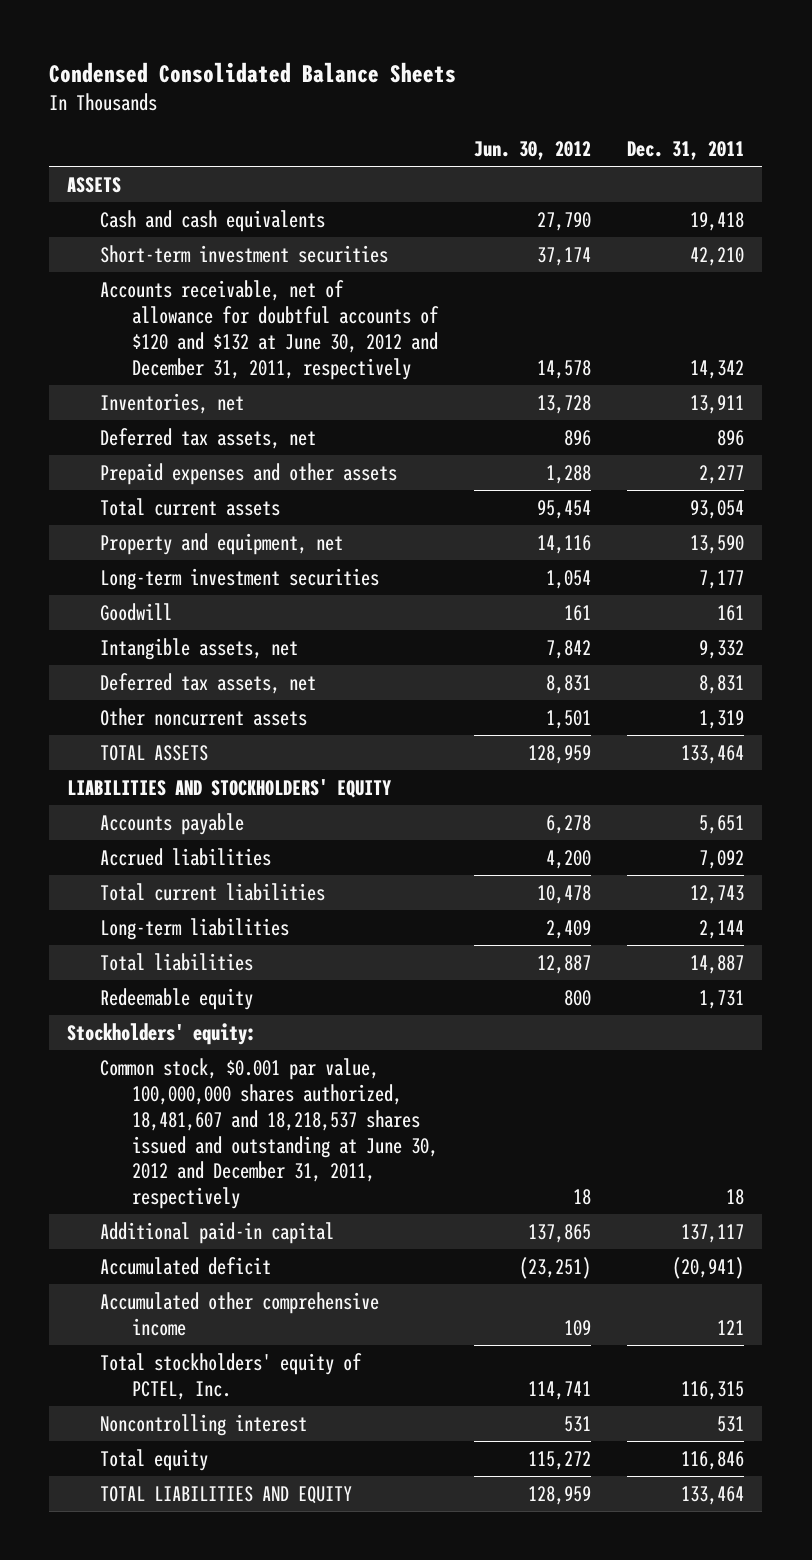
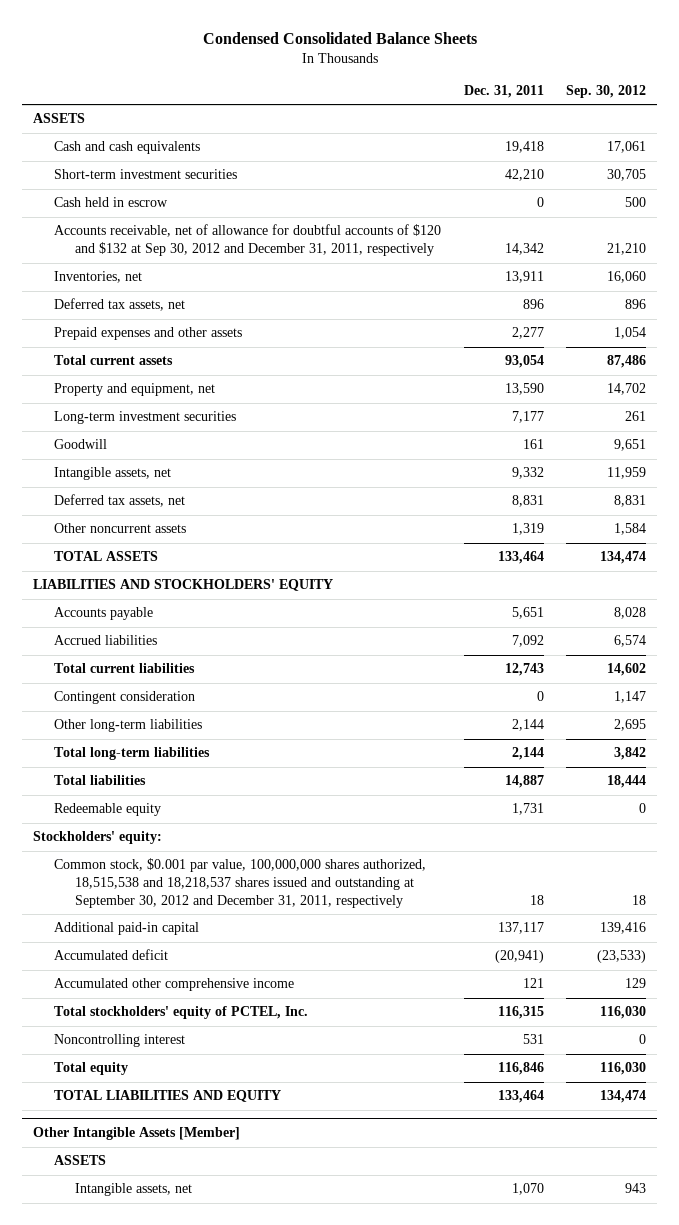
- | Jun. 30, 2012 | Dec. 31, 2011
+ | Dec. 31, 2011 | Sep. 30, 2012
- Accounts receivable, net of allowance for doubtful accounts of $120 and $132 at June 30, 2012 and December 31, 2011, respectively | 14,578 | 14,342
+ Cash held in escrow | 0 | 500
+ Accounts receivable, net of allowance for doubtful accounts of $120 and $132 at Sep 30, 2012 and December 31, 2011, respectively | 14,342 | 21,210
- Long-term liabilities | 2,409 | 2,144
+ Contingent consideration | 0 | 1,147
+ Other long-term liabilities | 2,144 | 2,695
+ Total long-term liabilities | 2,144 | 3,842
- Common stock, $0.001 par value, 100,000,000 shares authorized, 18,481,607 and 18,218,537 shares issued and outstanding at June 30, 2012 and December 31, 2011, respectively | 18 | 18
+ Common stock, $0.001 par value, 100,000,000 shares authorized, 18,515,538 and 18,218,537 shares issued and outstanding at September 30, 2012 and December 31, 2011, respectively | 18 | 18
+ Other Intangible Assets [Member]
+ ASSETS
+ Intangible assets, net | 1,070 | 943

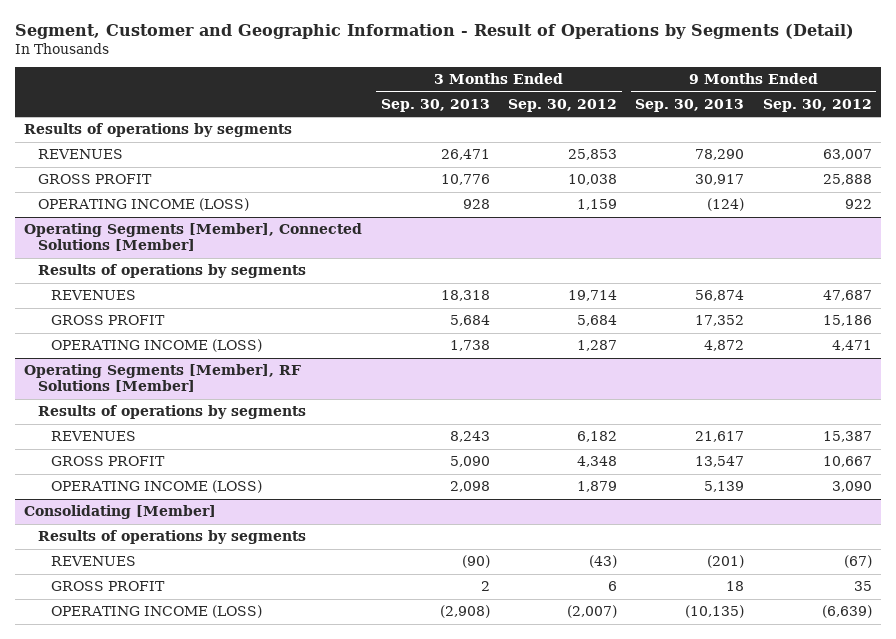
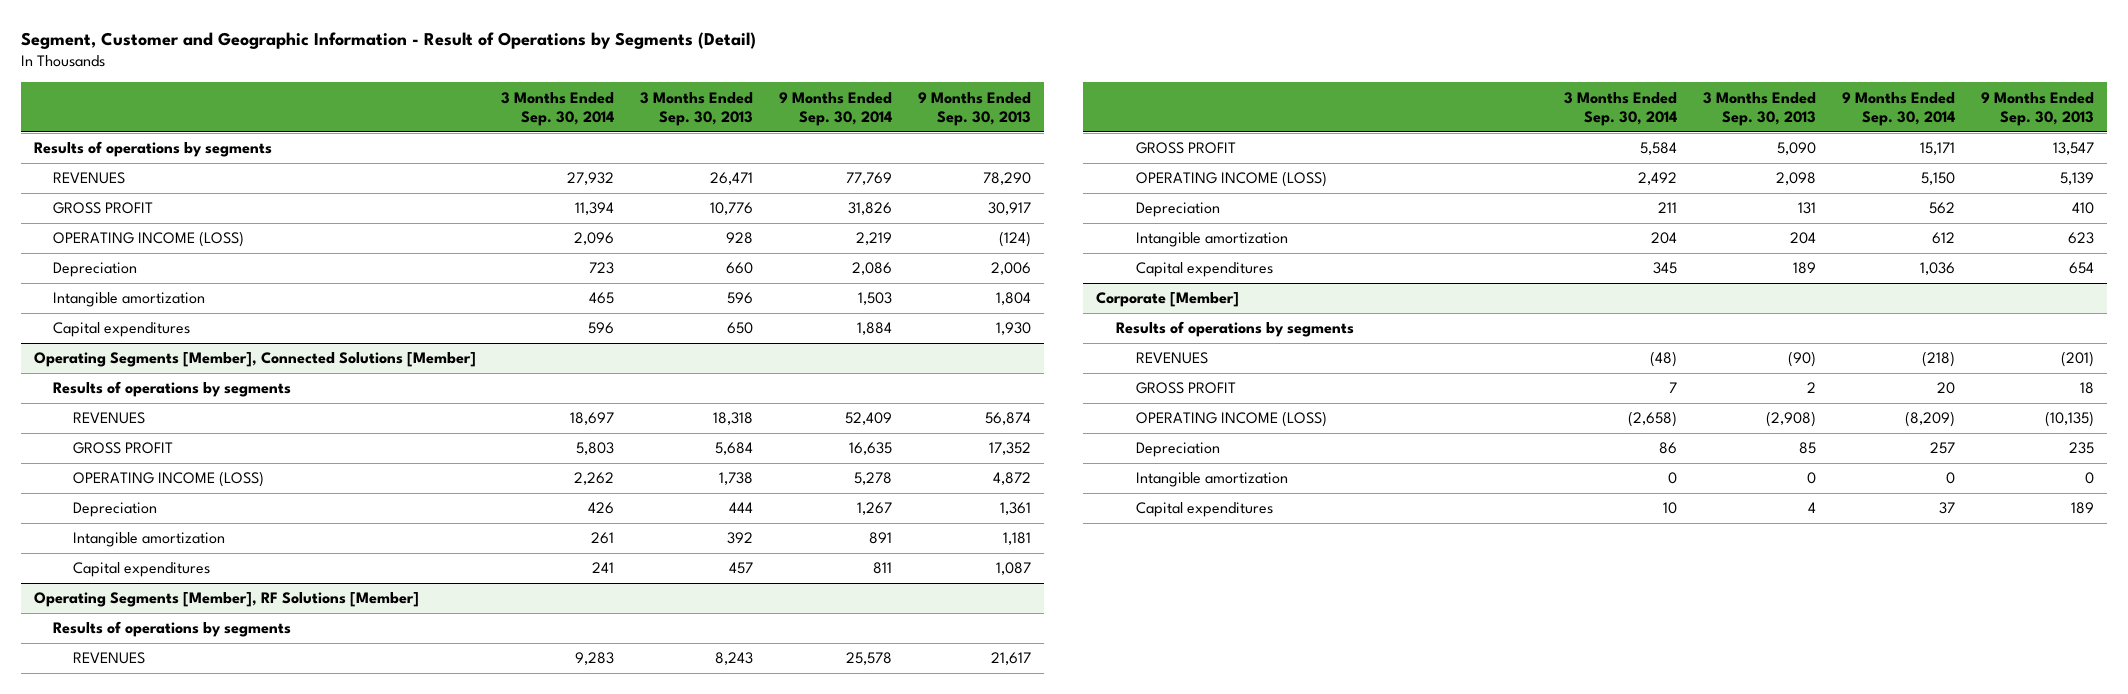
- | 3 Months Ended Sep. 30, 2013 | 3 Months Ended Sep. 30, 2012 | 9 Months Ended Sep. 30, 2013 | 9 Months Ended Sep. 30, 2012
+ | 3 Months Ended Sep. 30, 2014 | 3 Months Ended Sep. 30, 2013 | 9 Months Ended Sep. 30, 2014 | 9 Months Ended Sep. 30, 2013
+ Depreciation | 723 | 660 | 2,086 | 2,006
+ Intangible amortization | 465 | 596 | 1,503 | 1,804
+ Capital expenditures | 596 | 650 | 1,884 | 1,930
@ Operating Segments [Member], Connected Solutions [Member]
+ Depreciation | 426 | 444 | 1,267 | 1,361
+ Intangible amortization | 261 | 392 | 891 | 1,181
+ Capital expenditures | 241 | 457 | 811 | 1,087
- Consolidating [Member]
@ Operating Segments [Member], RF Solutions [Member]
+ Depreciation | 211 | 131 | 562 | 410
+ Intangible amortization | 204 | 204 | 612 | 623
+ Capital expenditures | 345 | 189 | 1,036 | 654
+ Corporate [Member]
+ Depreciation | 86 | 85 | 257 | 235
+ Intangible amortization | 0 | 0 | 0 | 0
+ Capital expenditures | 10 | 4 | 37 | 189

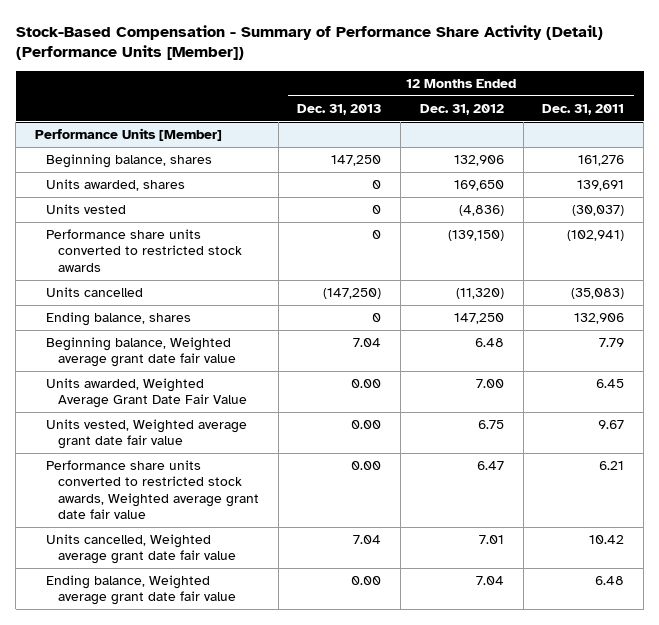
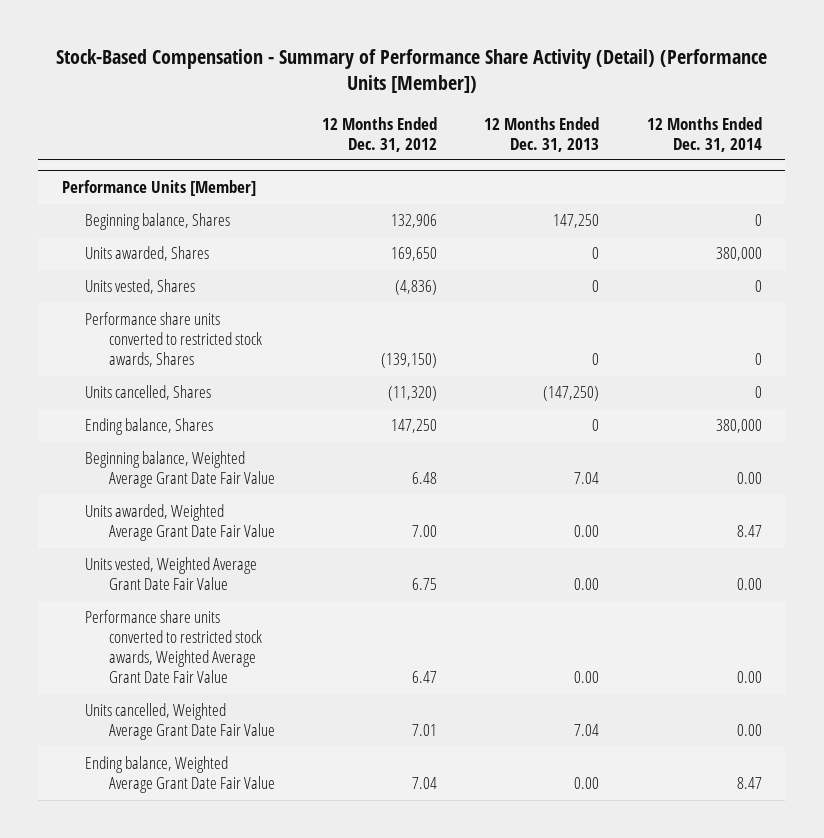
- | 12 Months Ended Dec. 31, 2013 | 12 Months Ended Dec. 31, 2012 | 12 Months Ended Dec. 31, 2011
+ | 12 Months Ended Dec. 31, 2012 | 12 Months Ended Dec. 31, 2013 | 12 Months Ended Dec. 31, 2014
@ Performance Units [Member]
- Beginning balance, shares | 147,250 | 132,906 | 161,276
- Units awarded, shares | 0 | 169,650 | 139,691
- Units vested | 0 | (4,836) | (30,037)
- Performance share units converted to restricted stock awards | 0 | (139,150) | (102,941)
- Units cancelled | (147,250) | (11,320) | (35,083)
- Ending balance, shares | 0 | 147,250 | 132,906
- Beginning balance, Weighted average grant date fair value | 7.04 | 6.48 | 7.79
+ Beginning balance, Shares | 132,906 | 147,250 | 0
+ Units awarded, Shares | 169,650 | 0 | 380,000
+ Units vested, Shares | (4,836) | 0 | 0
+ Performance share units converted to restricted stock awards, Shares | (139,150) | 0 | 0
+ Units cancelled, Shares | (11,320) | (147,250) | 0
+ Ending balance, Shares | 147,250 | 0 | 380,000
+ Beginning balance, Weighted Average Grant Date Fair Value | 6.48 | 7.04 | 0.00
- Units vested, Weighted average grant date fair value | 0.00 | 6.75 | 9.67
- Performance share units converted to restricted stock awards, Weighted average grant date fair value | 0.00 | 6.47 | 6.21
- Units cancelled, Weighted average grant date fair value | 7.04 | 7.01 | 10.42
- Ending balance, Weighted average grant date fair value | 0.00 | 7.04 | 6.48
+ Units vested, Weighted Average Grant Date Fair Value | 6.75 | 0.00 | 0.00
+ Performance share units converted to restricted stock awards, Weighted Average Grant Date Fair Value | 6.47 | 0.00 | 0.00
+ Units cancelled, Weighted Average Grant Date Fair Value | 7.01 | 7.04 | 0.00
+ Ending balance, Weighted Average Grant Date Fair Value | 7.04 | 0.00 | 8.47

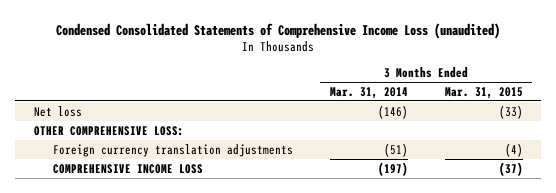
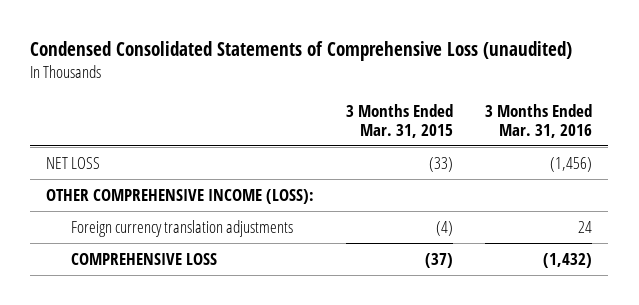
- Condensed Consolidated Statements of Comprehensive Income Loss (unaudited)
+ Condensed Consolidated Statements of Comprehensive Loss (unaudited)
- | 3 Months Ended Mar. 31, 2014 | 3 Months Ended Mar. 31, 2015
+ | 3 Months Ended Mar. 31, 2015 | 3 Months Ended Mar. 31, 2016
- Net loss | (146) | (33)
- OTHER COMPREHENSIVE LOSS:
+ NET LOSS | (33) | (1,456)
+ OTHER COMPREHENSIVE INCOME (LOSS):
- COMPREHENSIVE INCOME LOSS | (197) | (37)
+ COMPREHENSIVE LOSS | (37) | (1,432)

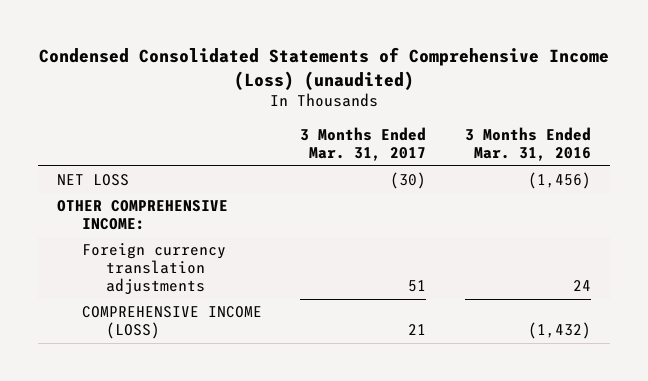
- Condensed Consolidated Statements of Comprehensive Loss (unaudited)
+ Condensed Consolidated Statements of Comprehensive Income (Loss) (unaudited)
- | 3 Months Ended Mar. 31, 2015 | 3 Months Ended Mar. 31, 2016
+ | 3 Months Ended Mar. 31, 2017 | 3 Months Ended Mar. 31, 2016
- OTHER COMPREHENSIVE INCOME (LOSS):
+ OTHER COMPREHENSIVE INCOME:
- COMPREHENSIVE LOSS | (37) | (1,432)
+ COMPREHENSIVE INCOME (LOSS) | 21 | (1,432)

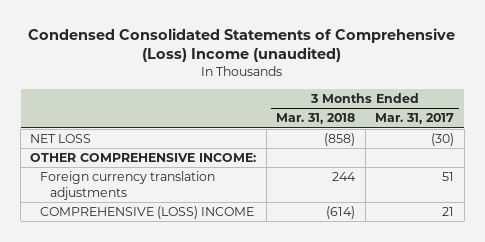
- Condensed Consolidated Statements of Comprehensive Income (Loss) (unaudited)
+ Condensed Consolidated Statements of Comprehensive (Loss) Income (unaudited)
- | 3 Months Ended Mar. 31, 2017 | 3 Months Ended Mar. 31, 2016
+ | 3 Months Ended Mar. 31, 2018 | 3 Months Ended Mar. 31, 2017
- COMPREHENSIVE INCOME (LOSS) | 21 | (1,432)
+ COMPREHENSIVE (LOSS) INCOME | (614) | 21

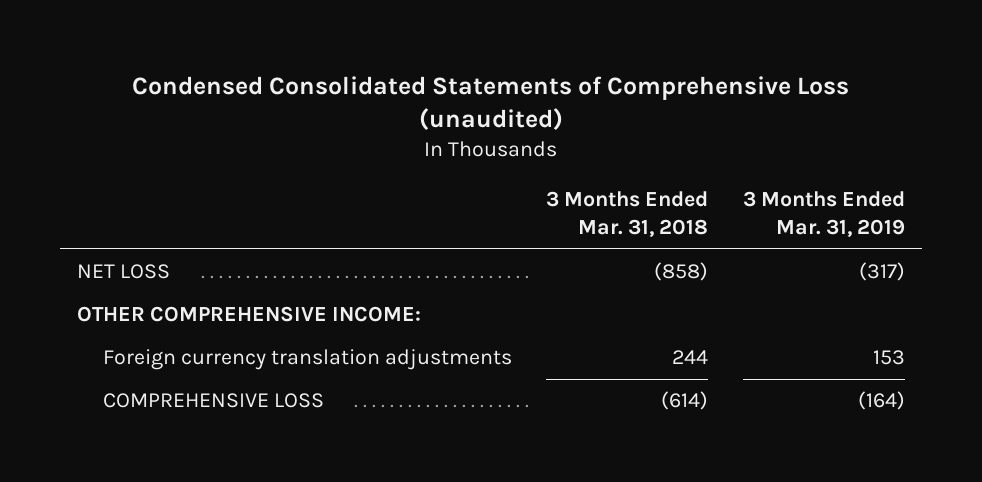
- Condensed Consolidated Statements of Comprehensive (Loss) Income (unaudited)
+ Condensed Consolidated Statements of Comprehensive Loss (unaudited)
- | 3 Months Ended Mar. 31, 2018 | 3 Months Ended Mar. 31, 2017
+ | 3 Months Ended Mar. 31, 2018 | 3 Months Ended Mar. 31, 2019
- COMPREHENSIVE (LOSS) INCOME | (614) | 21
+ COMPREHENSIVE LOSS | (614) | (164)

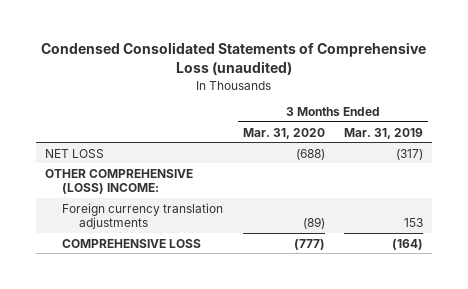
- | 3 Months Ended Mar. 31, 2018 | 3 Months Ended Mar. 31, 2019
+ | 3 Months Ended Mar. 31, 2020 | 3 Months Ended Mar. 31, 2019
- OTHER COMPREHENSIVE INCOME:
+ OTHER COMPREHENSIVE (LOSS) INCOME:

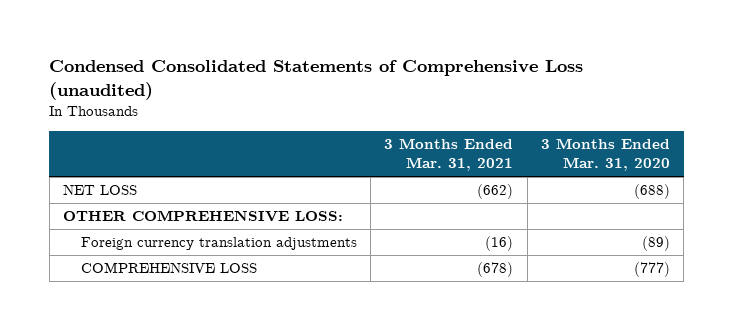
- | 3 Months Ended Mar. 31, 2020 | 3 Months Ended Mar. 31, 2019
+ | 3 Months Ended Mar. 31, 2021 | 3 Months Ended Mar. 31, 2020
- OTHER COMPREHENSIVE (LOSS) INCOME:
+ OTHER COMPREHENSIVE LOSS:

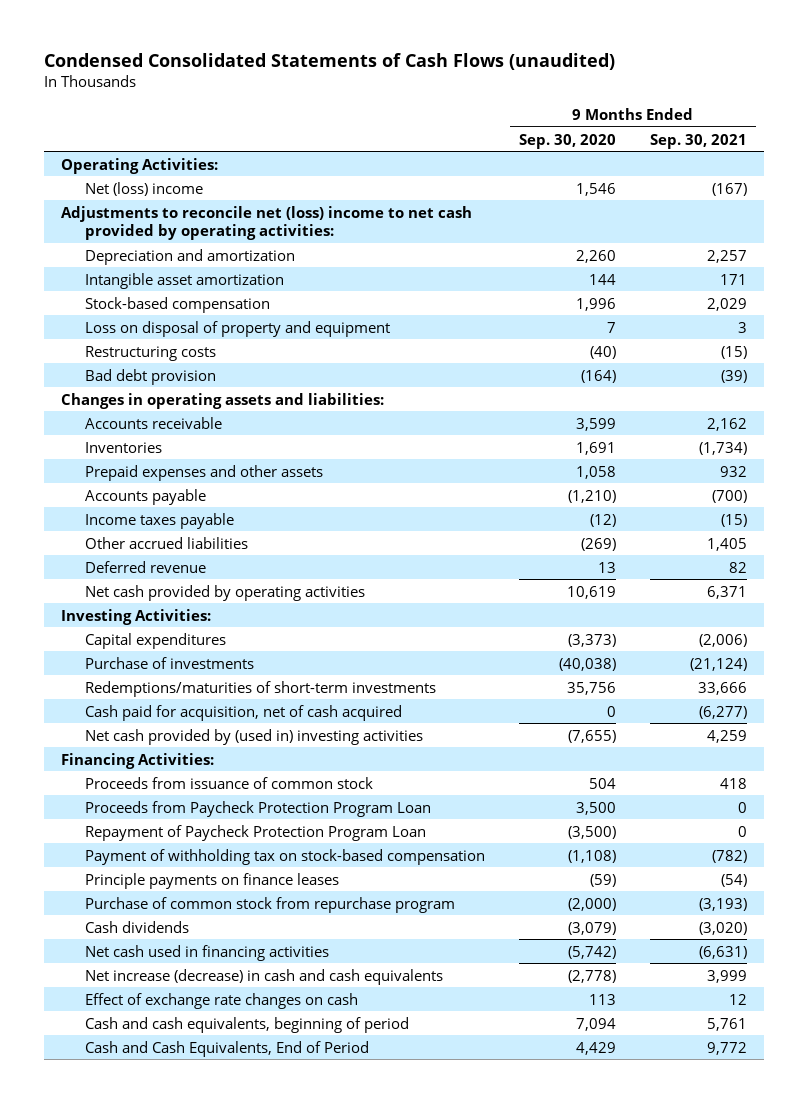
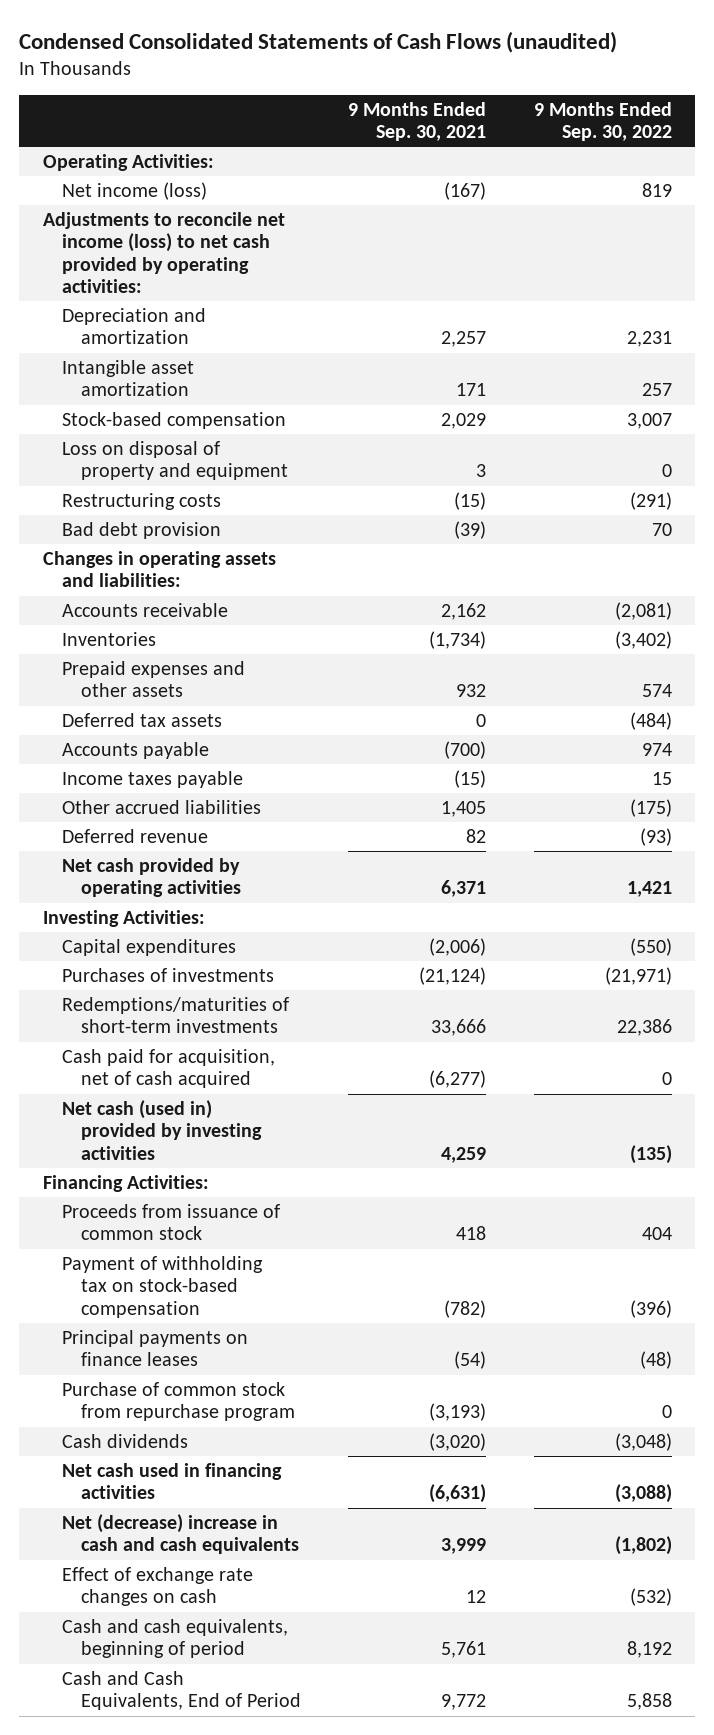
- | 9 Months Ended Sep. 30, 2020 | 9 Months Ended Sep. 30, 2021
+ | 9 Months Ended Sep. 30, 2021 | 9 Months Ended Sep. 30, 2022
- Net (loss) income | 1,546 | (167)
- Adjustments to reconcile net (loss) income to net cash provided by operating activities:
+ Net income (loss) | (167) | 819
+ Adjustments to reconcile net income (loss) to net cash provided by operating activities:
+ Deferred tax assets | 0 | (484)
- Purchase of investments | (40,038) | (21,124)
+ Purchases of investments | (21,124) | (21,971)
- Net cash provided by (used in) investing activities | (7,655) | 4,259
+ Net cash (used in) provided by investing activities | 4,259 | (135)
- Proceeds from Paycheck Protection Program Loan | 3,500 | 0
- Repayment of Paycheck Protection Program Loan | (3,500) | 0
- Principle payments on finance leases | (59) | (54)
+ Principal payments on finance leases | (54) | (48)
- Net increase (decrease) in cash and cash equivalents | (2,778) | 3,999
+ Net (decrease) increase in cash and cash equivalents | 3,999 | (1,802)

